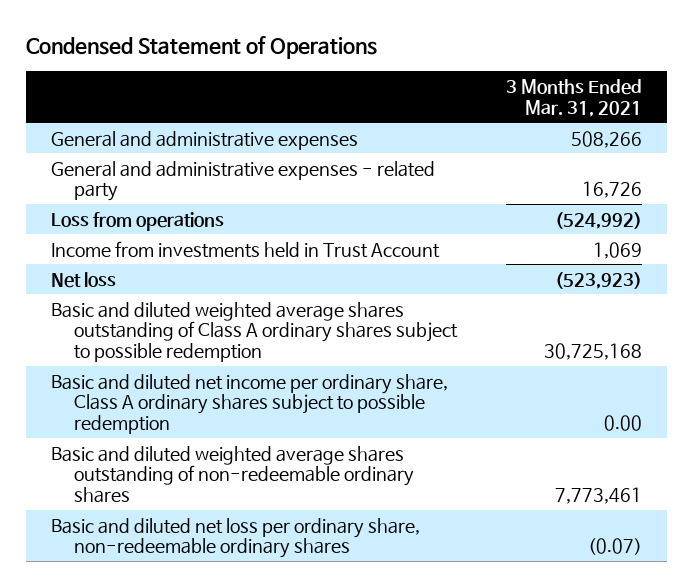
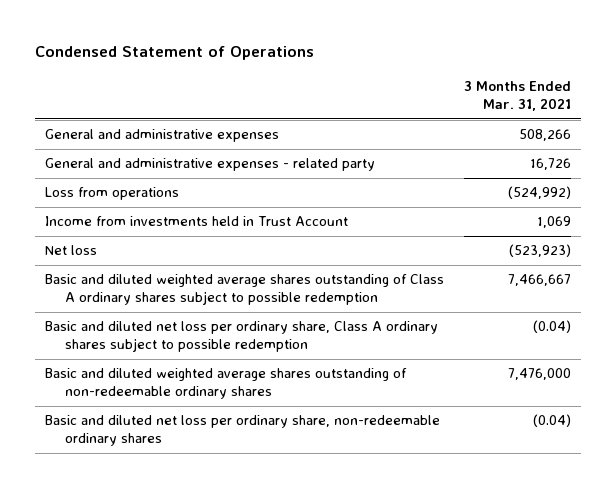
- Basic and diluted weighted average shares outstanding of Class A ordinary shares subject to possible redemption | 30,725,168
- Basic and diluted net income per ordinary share, Class A ordinary shares subject to possible redemption | 0.00
- Basic and diluted weighted average shares outstanding of non-redeemable ordinary shares | 7,773,461
- Basic and diluted net loss per ordinary share, non-redeemable ordinary shares | (0.07)
+ Basic and diluted weighted average shares outstanding of Class A ordinary shares subject to possible redemption | 7,466,667
+ Basic and diluted net loss per ordinary share, Class A ordinary shares subject to possible redemption | (0.04)
+ Basic and diluted weighted average shares outstanding of non-redeemable ordinary shares | 7,476,000
+ Basic and diluted net loss per ordinary share, non-redeemable ordinary shares | (0.04)

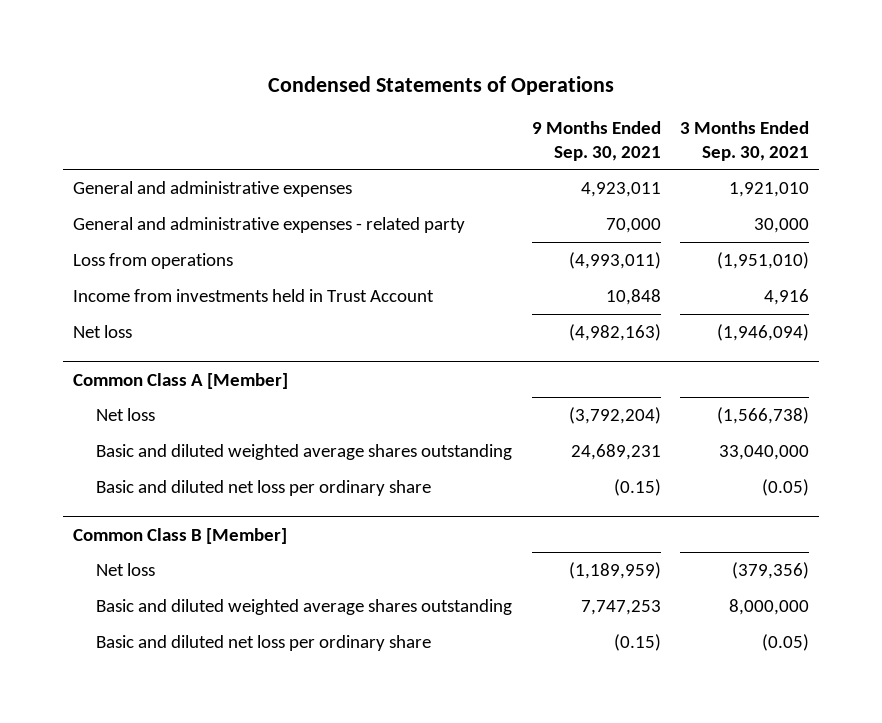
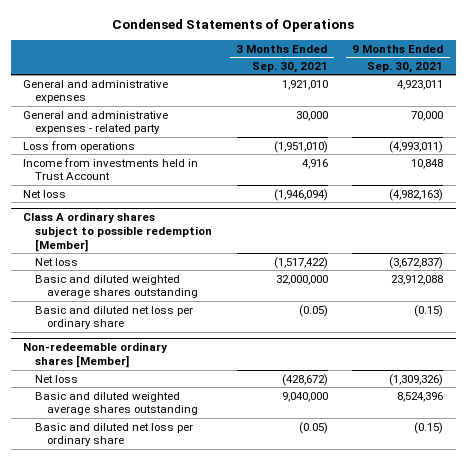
- | 9 Months Ended Sep. 30, 2021 | 3 Months Ended Sep. 30, 2021
+ | 3 Months Ended Sep. 30, 2021 | 9 Months Ended Sep. 30, 2021
- Common Class A [Member]
- Net loss | (3,792,204) | (1,566,738)
- Basic and diluted weighted average shares outstanding | 24,689,231 | 33,040,000
+ Class A ordinary shares subject to possible redemption [Member]
+ Net loss | (1,517,422) | (3,672,837)
+ Basic and diluted weighted average shares outstanding | 32,000,000 | 23,912,088
- Common Class B [Member]
- Net loss | (1,189,959) | (379,356)
- Basic and diluted weighted average shares outstanding | 7,747,253 | 8,000,000
+ Non-redeemable ordinary shares [Member]
+ Net loss | (428,672) | (1,309,326)
+ Basic and diluted weighted average shares outstanding | 9,040,000 | 8,524,396

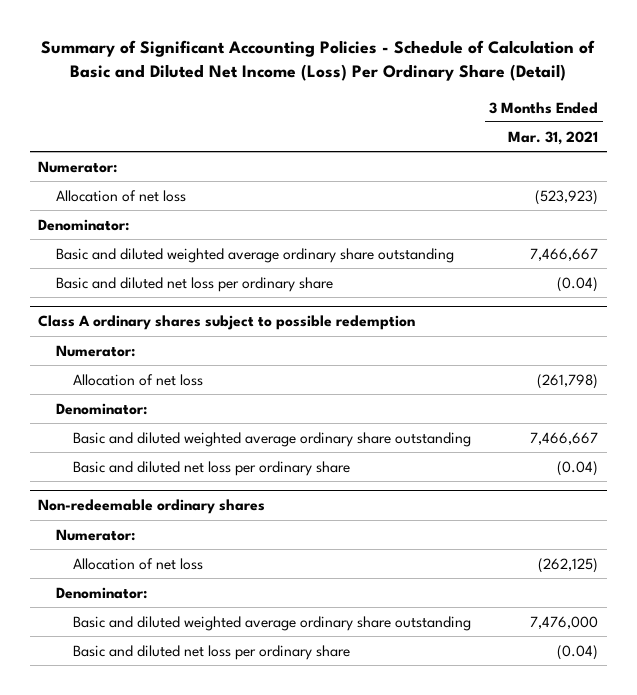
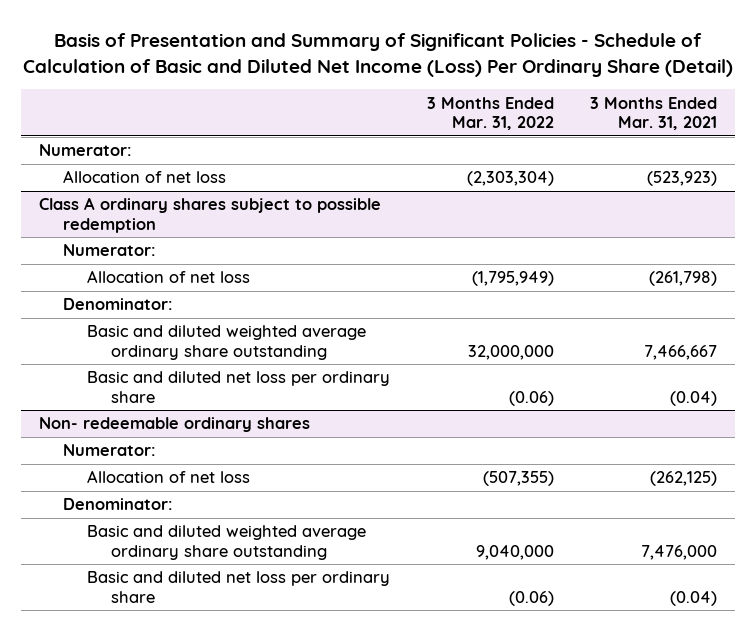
- Summary of Significant Accounting Policies - Schedule of Calculation of Basic and Diluted Net Income (Loss) Per Ordinary Share (Detail)
+ Basis of Presentation and Summary of Significant Policies - Schedule of Calculation of Basic and Diluted Net Income (Loss) Per Ordinary Share (Detail)
- | 3 Months Ended Mar. 31, 2021
+ | 3 Months Ended Mar. 31, 2022 | 3 Months Ended Mar. 31, 2021
- Denominator:
- Basic and diluted weighted average ordinary share outstanding | 7,466,667
- Basic and diluted net loss per ordinary share | (0.04)
- Non-redeemable ordinary shares
+ Non- redeemable ordinary shares

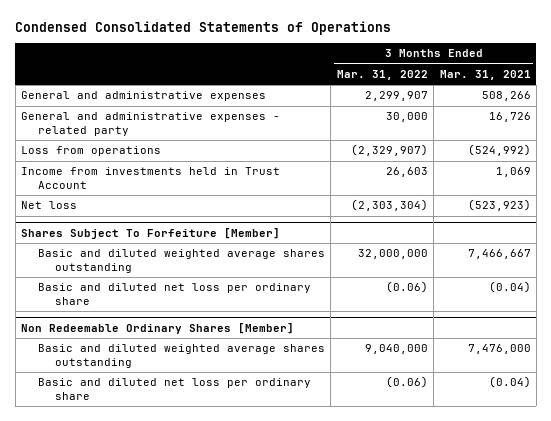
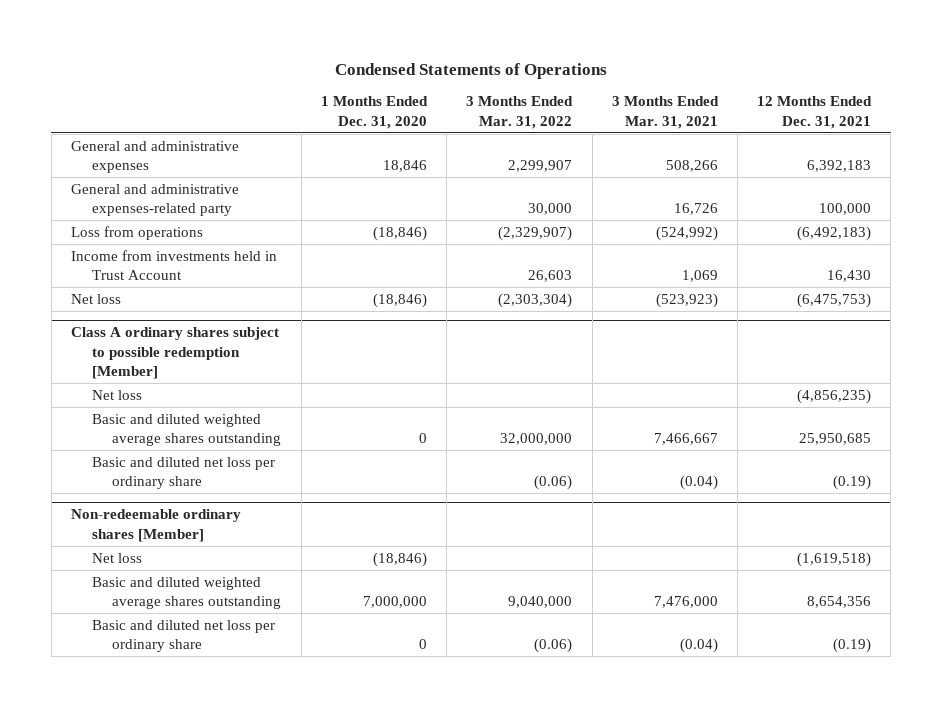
- Condensed Consolidated Statements of Operations
+ Condensed Statements of Operations
- | 3 Months Ended Mar. 31, 2022 | 3 Months Ended Mar. 31, 2021
+ | 1 Months Ended Dec. 31, 2020 | 3 Months Ended Mar. 31, 2022 | 3 Months Ended Mar. 31, 2021 | 12 Months Ended Dec. 31, 2021
- General and administrative expenses - related party | 30,000 | 16,726
+ General and administrative expenses-related party | | 30,000 | 16,726 | 100,000
- Shares Subject To Forfeiture [Member]
+ Class A ordinary shares subject to possible redemption [Member]
+ Net loss | | | | (4,856,235)
- Non Redeemable Ordinary Shares [Member]
+ Non-redeemable ordinary shares [Member]
+ Net loss | (18,846) | | | (1,619,518)

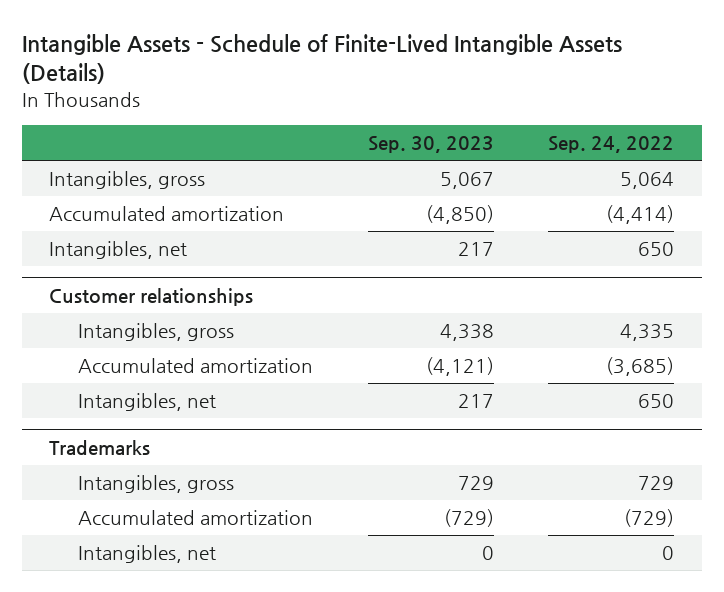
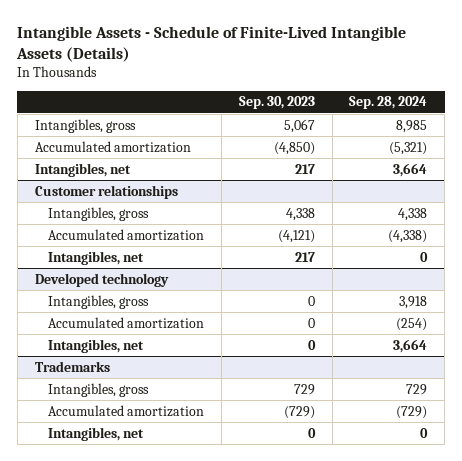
- | Sep. 30, 2023 | Sep. 24, 2022
+ | Sep. 30, 2023 | Sep. 28, 2024
+ Developed technology
+ Intangibles, gross | 0 | 3,918
+ Accumulated amortization | 0 | (254)
+ Intangibles, net | 0 | 3,664

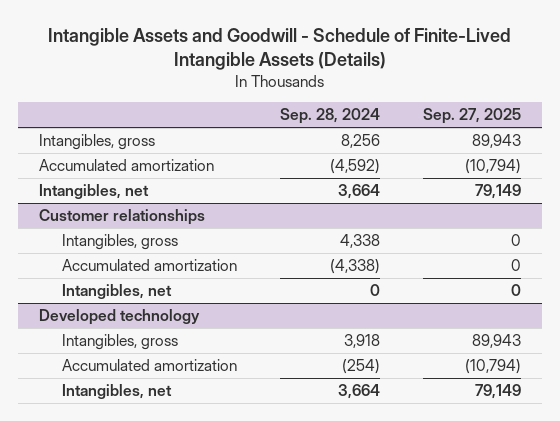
- Intangible Assets - Schedule of Finite-Lived Intangible Assets (Details)
+ Intangible Assets and Goodwill - Schedule of Finite-Lived Intangible Assets (Details)
- | Sep. 30, 2023 | Sep. 28, 2024
+ | Sep. 28, 2024 | Sep. 27, 2025
- Intangibles, gross | 5,067 | 8,985
- Accumulated amortization | (4,850) | (5,321)
+ Intangibles, gross | 8,256 | 89,943
+ Accumulated amortization | (4,592) | (10,794)
- Trademarks
- Intangibles, gross | 729 | 729
- Accumulated amortization | (729) | (729)
- Intangibles, net | 0 | 0

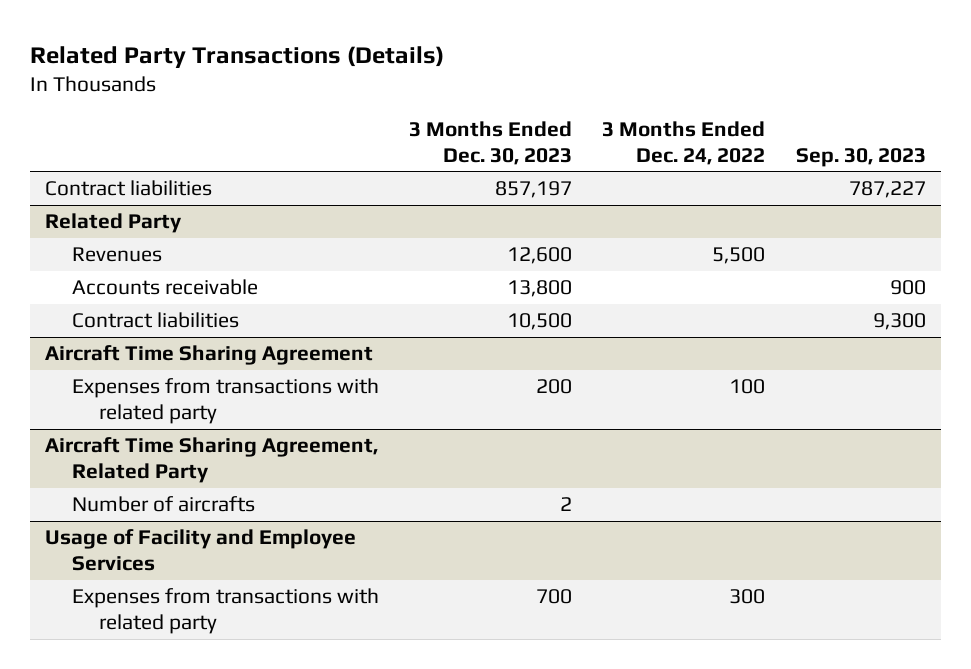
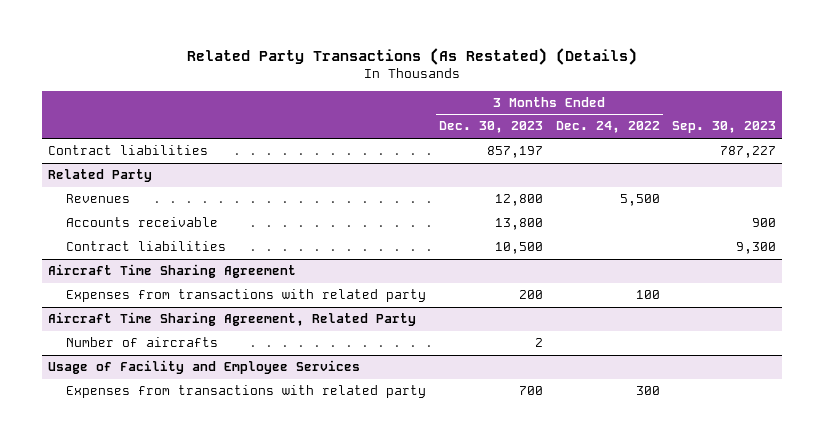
- Related Party Transactions (Details)
+ Related Party Transactions (As Restated) (Details)
@ Related Party
- Revenues | 12,600 | 5,500 |
+ Revenues | 12,800 | 5,500 |

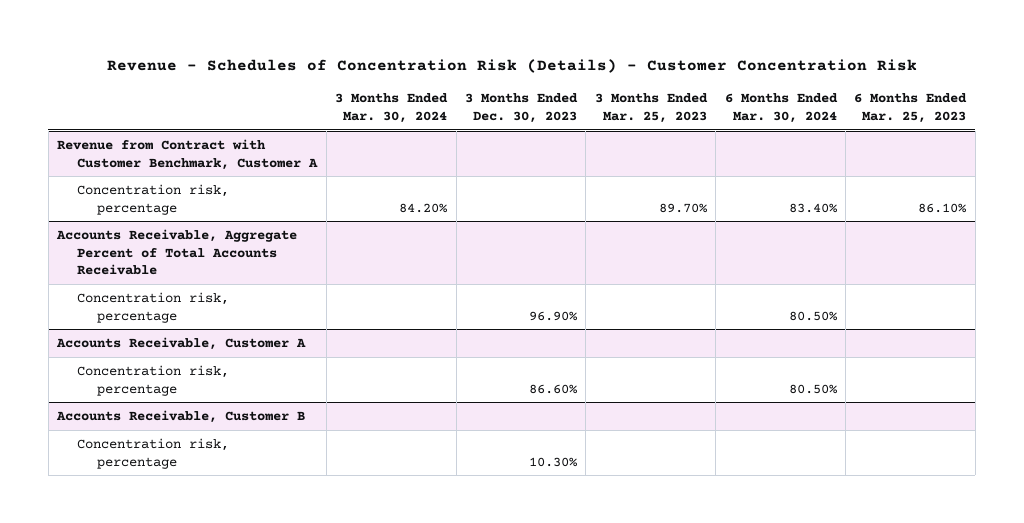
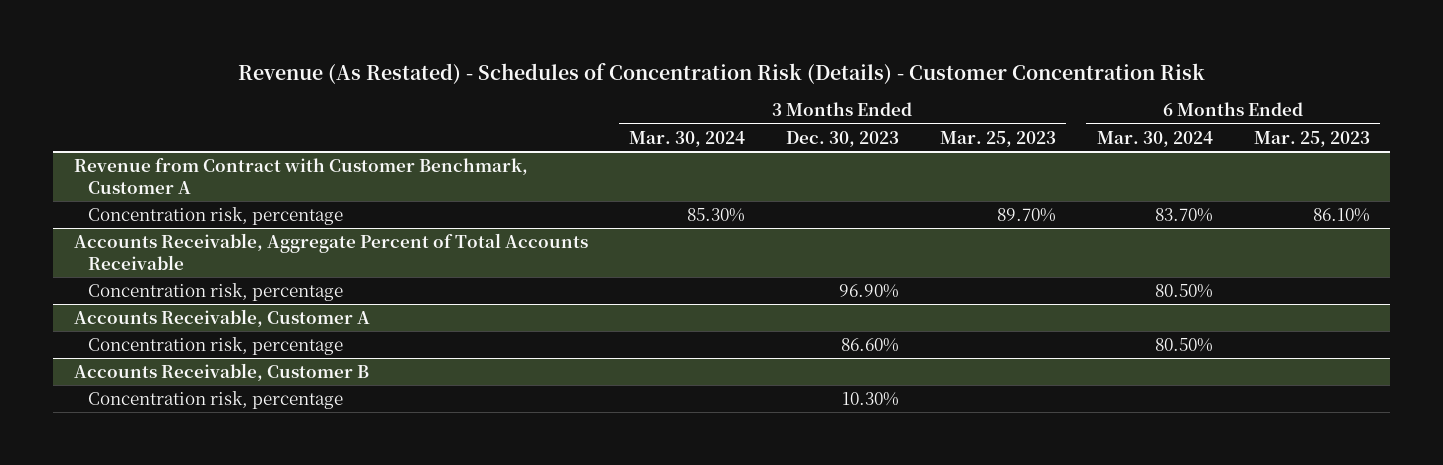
- Revenue - Schedules of Concentration Risk (Details) - Customer Concentration Risk
+ Revenue (As Restated) - Schedules of Concentration Risk (Details) - Customer Concentration Risk
@ Revenue from Contract with Customer Benchmark, Customer A
- Concentration risk, percentage | 84.20% | | 89.70% | 83.40% | 86.10%
+ Concentration risk, percentage | 85.30% | | 89.70% | 83.70% | 86.10%

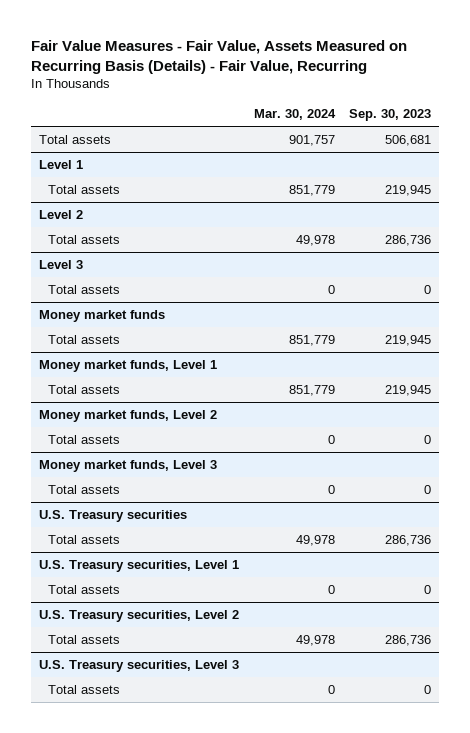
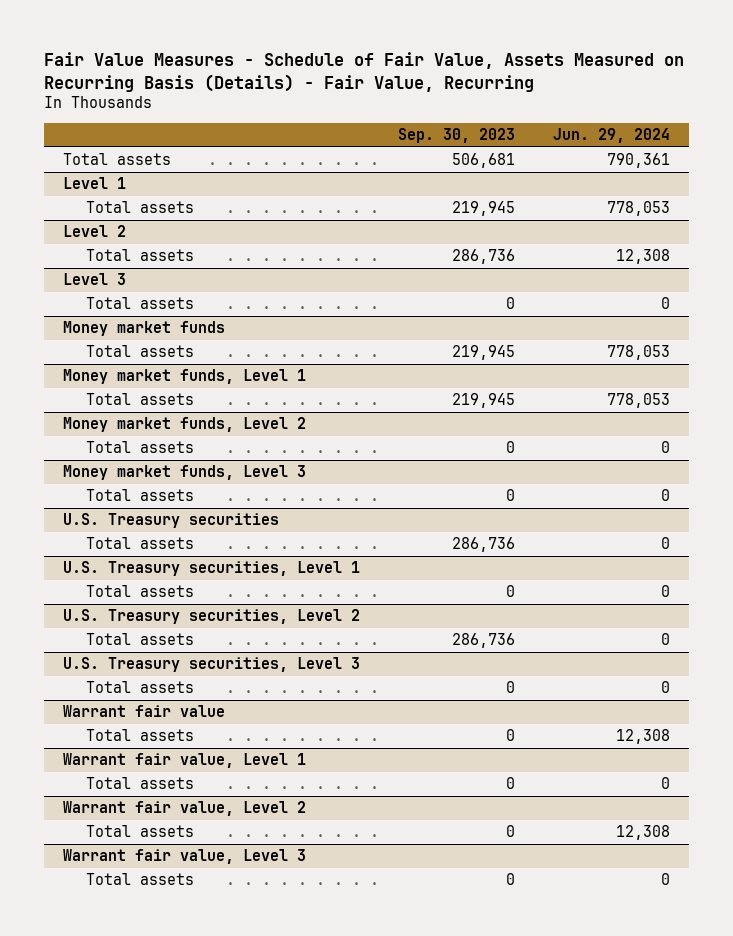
- Fair Value Measures - Fair Value, Assets Measured on Recurring Basis (Details) - Fair Value, Recurring
+ Fair Value Measures - Schedule of Fair Value, Assets Measured on Recurring Basis (Details) - Fair Value, Recurring
- | Mar. 30, 2024 | Sep. 30, 2023
+ | Sep. 30, 2023 | Jun. 29, 2024
+ Warrant fair value
+ Total assets | 0 | 12,308
+ Warrant fair value, Level 1
+ Total assets | 0 | 0
+ Warrant fair value, Level 2
+ Total assets | 0 | 12,308
+ Warrant fair value, Level 3
+ Total assets | 0 | 0

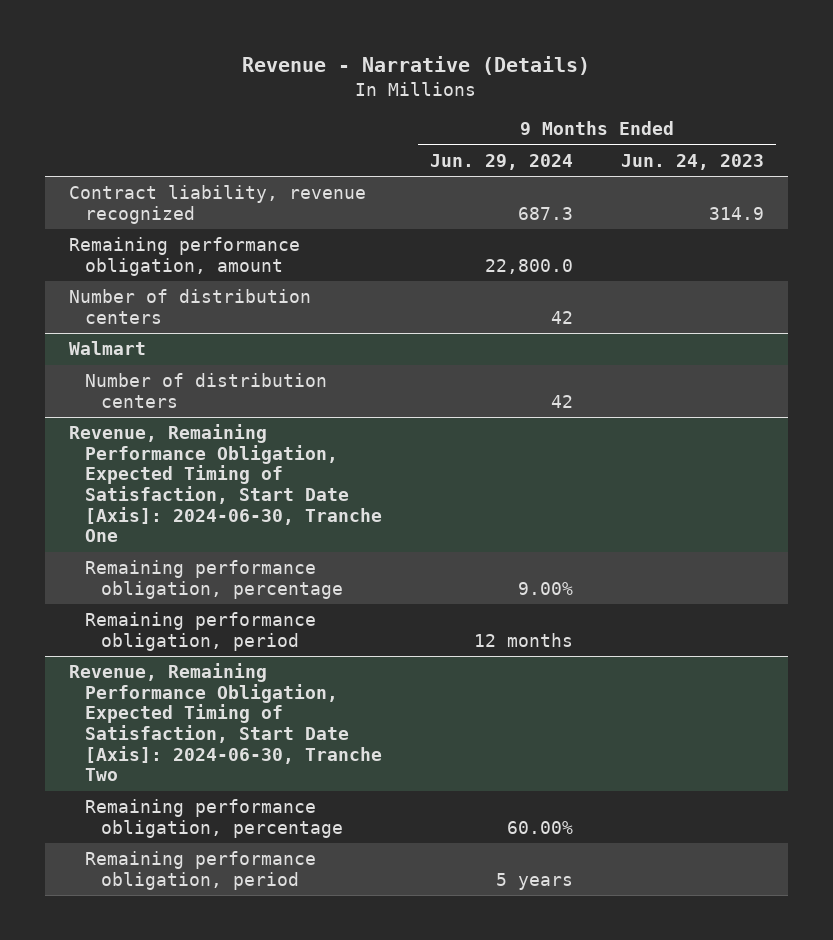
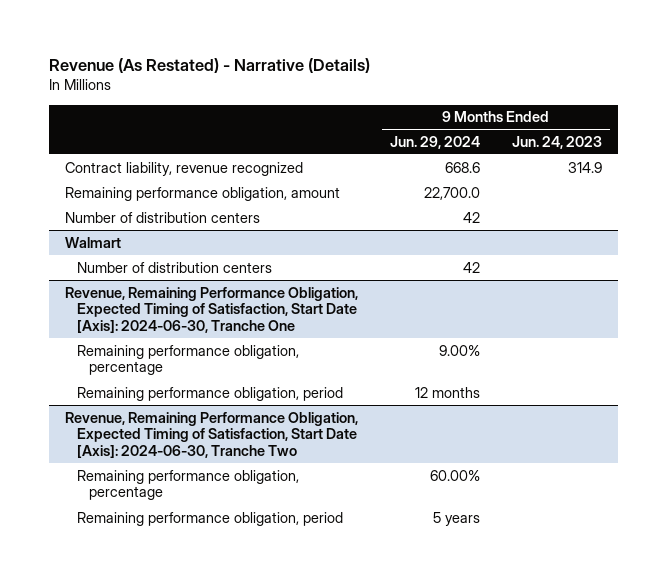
- Revenue - Narrative (Details)
+ Revenue (As Restated) - Narrative (Details)
- Contract liability, revenue recognized | 687.3 | 314.9
- Remaining performance obligation, amount | 22,800.0 |
+ Contract liability, revenue recognized | 668.6 | 314.9
+ Remaining performance obligation, amount | 22,700.0 |

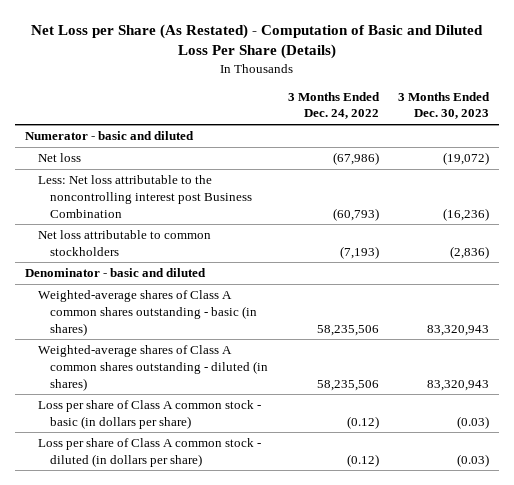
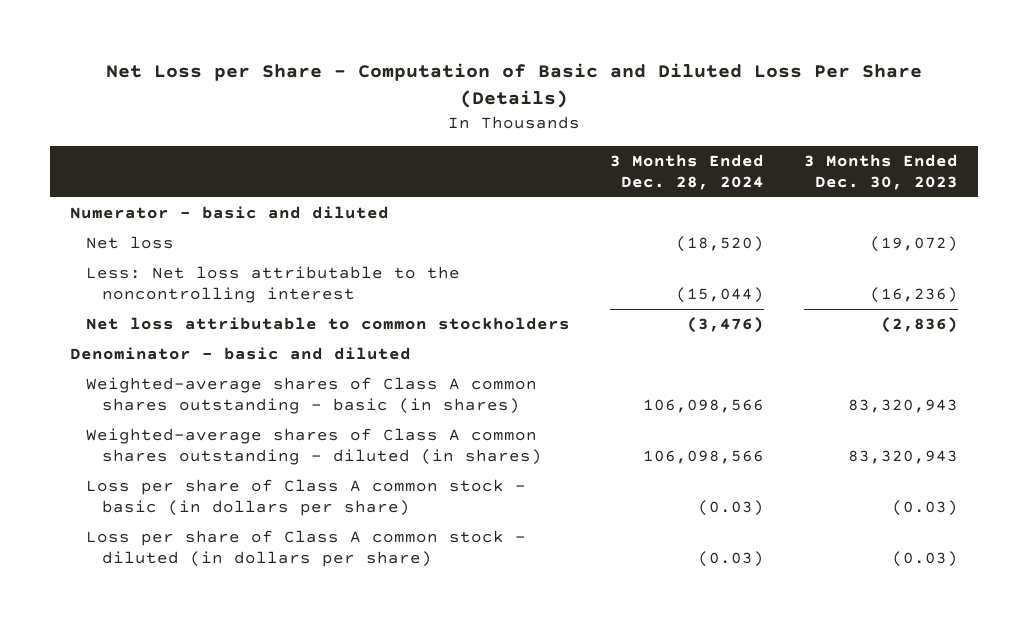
- Net Loss per Share (As Restated) - Computation of Basic and Diluted Loss Per Share (Details)
+ Net Loss per Share - Computation of Basic and Diluted Loss Per Share (Details)
- | 3 Months Ended Dec. 24, 2022 | 3 Months Ended Dec. 30, 2023
+ | 3 Months Ended Dec. 28, 2024 | 3 Months Ended Dec. 30, 2023
- Less: Net loss attributable to the noncontrolling interest post Business Combination | (60,793) | (16,236)
+ Less: Net loss attributable to the noncontrolling interest | (15,044) | (16,236)

